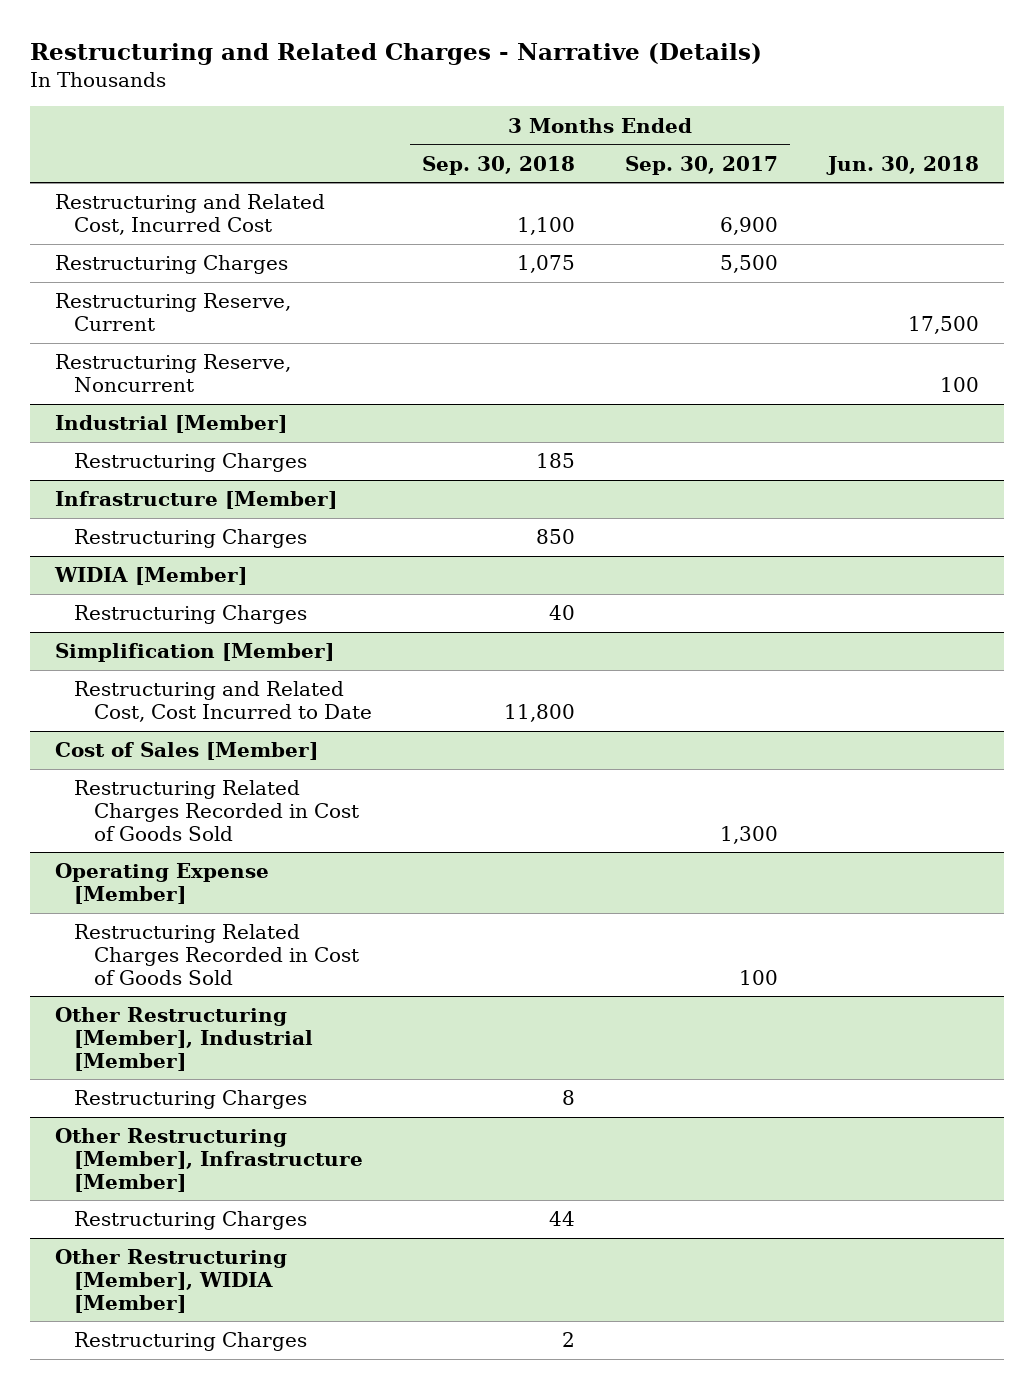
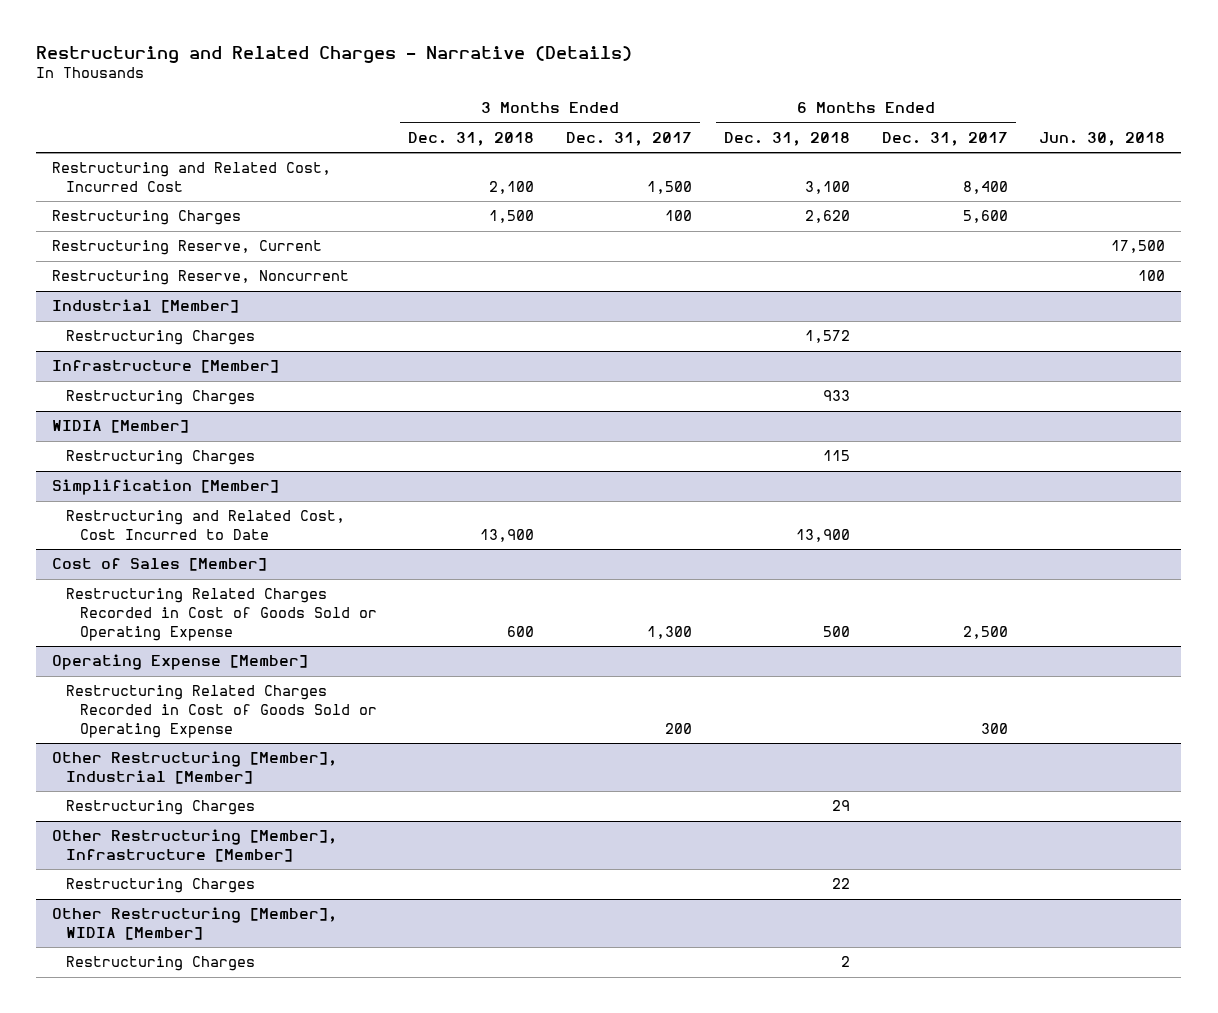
- | 3 Months Ended Sep. 30, 2018 | 3 Months Ended Sep. 30, 2017 | Jun. 30, 2018
+ | 3 Months Ended Dec. 31, 2018 | 3 Months Ended Dec. 31, 2017 | 6 Months Ended Dec. 31, 2018 | 6 Months Ended Dec. 31, 2017 | Jun. 30, 2018
@ Cost of Sales [Member]
- Restructuring Related Charges Recorded in Cost of Goods Sold | | 1,300 |
+ Restructuring Related Charges Recorded in Cost of Goods Sold or Operating Expense | 600 | 1,300 | 500 | 2,500 |
@ Operating Expense [Member]
- Restructuring Related Charges Recorded in Cost of Goods Sold | | 100 |
+ Restructuring Related Charges Recorded in Cost of Goods Sold or Operating Expense | | 200 | | 300 |

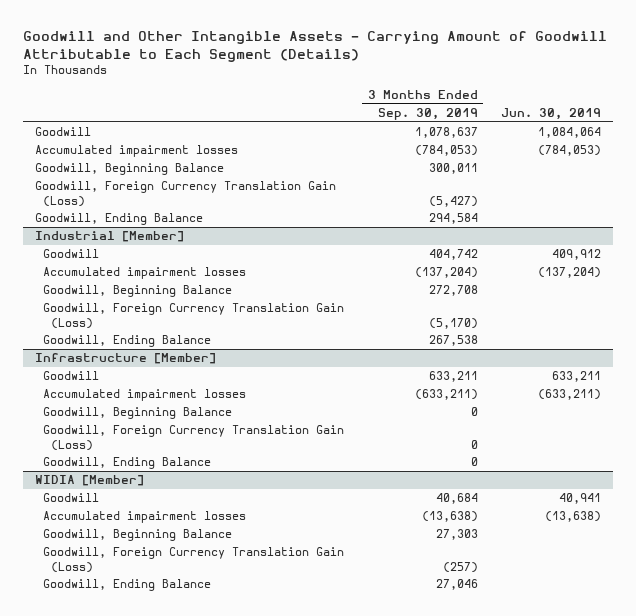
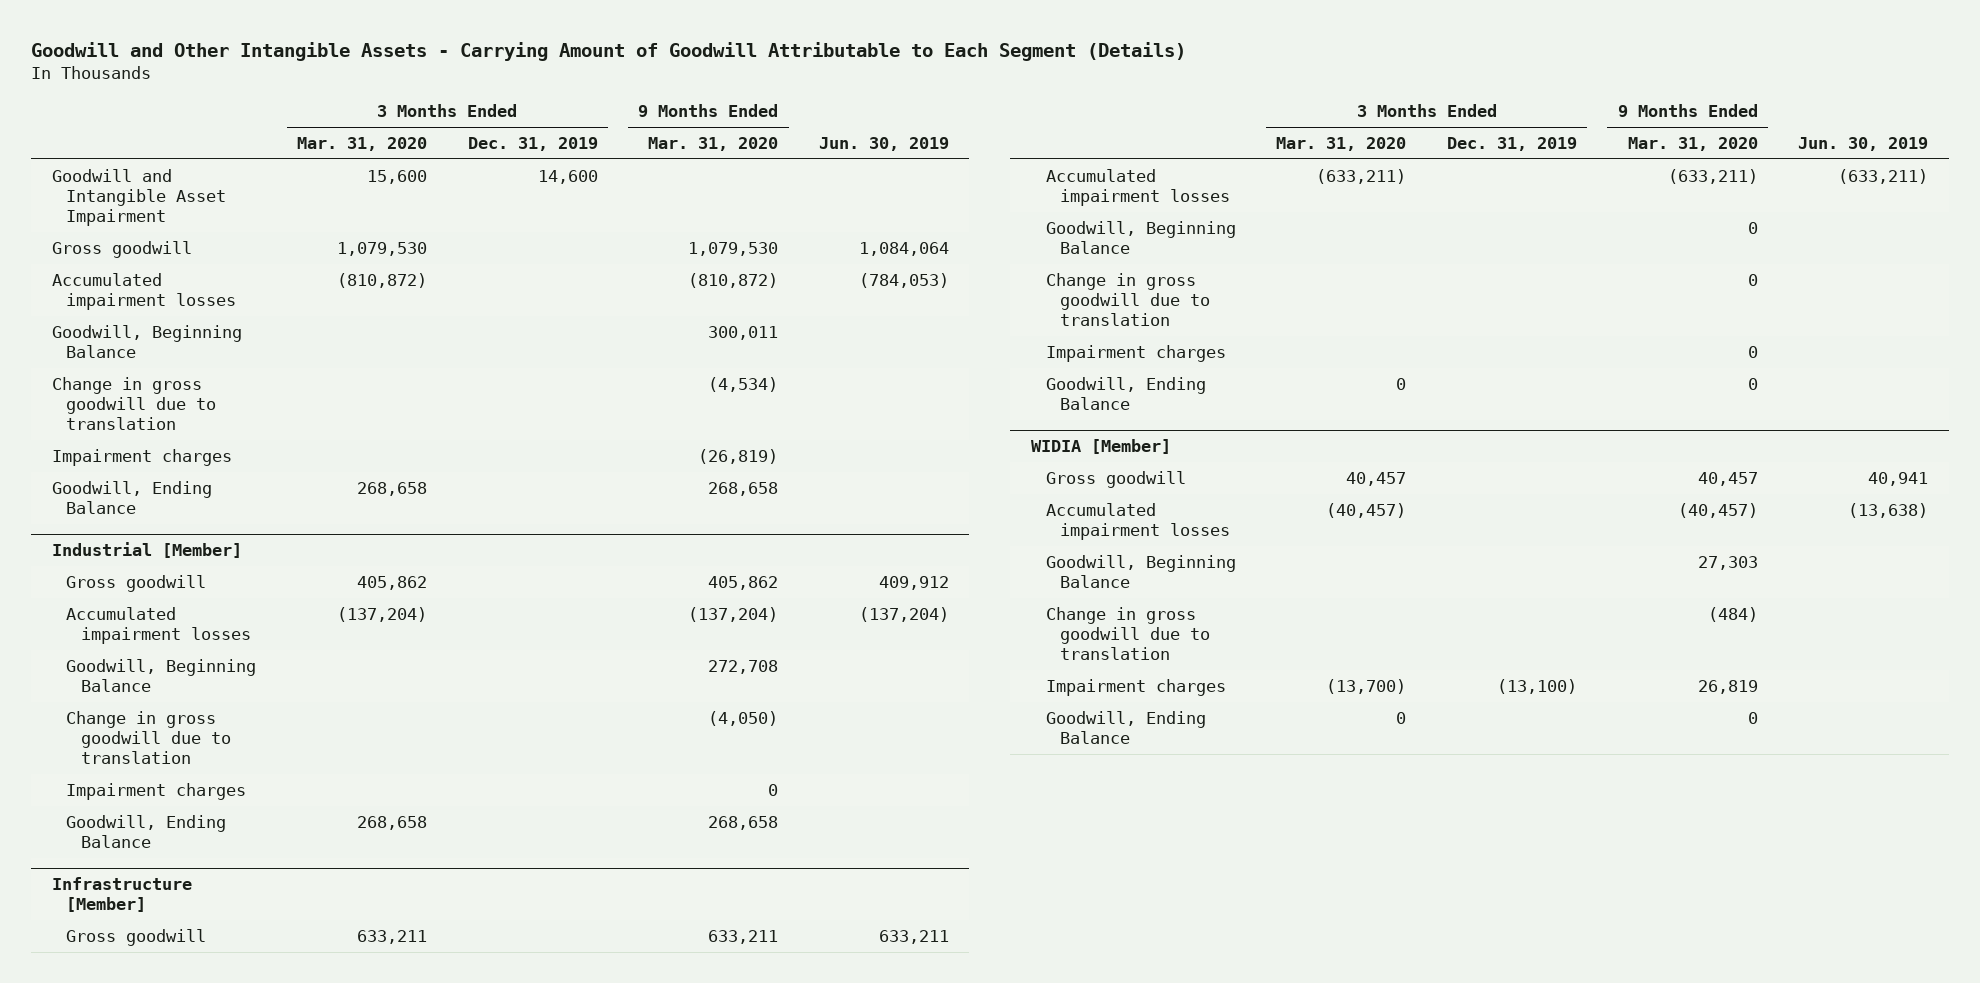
- | 3 Months Ended Sep. 30, 2019 | Jun. 30, 2019
+ | 3 Months Ended Mar. 31, 2020 | 3 Months Ended Dec. 31, 2019 | 9 Months Ended Mar. 31, 2020 | Jun. 30, 2019
- Goodwill | 1,078,637 | 1,084,064
+ Goodwill and Intangible Asset Impairment | 15,600 | 14,600 | |
+ Gross goodwill | 1,079,530 | | 1,079,530 | 1,084,064
- Goodwill, Foreign Currency Translation Gain (Loss) | (5,427) |
+ Change in gross goodwill due to translation | | | (4,534) |
+ Impairment charges | | | (26,819) |
@ Industrial [Member]
- Goodwill | 404,742 | 409,912
+ Gross goodwill | 405,862 | | 405,862 | 409,912
- Goodwill, Foreign Currency Translation Gain (Loss) | (5,170) |
+ Change in gross goodwill due to translation | | | (4,050) |
+ Impairment charges | | | 0 |
@ Infrastructure [Member]
- Goodwill | 633,211 | 633,211
+ Gross goodwill | 633,211 | | 633,211 | 633,211
- Goodwill, Foreign Currency Translation Gain (Loss) | 0 |
+ Change in gross goodwill due to translation | | | 0 |
+ Impairment charges | | | 0 |
@ WIDIA [Member]
- Goodwill | 40,684 | 40,941
+ Gross goodwill | 40,457 | | 40,457 | 40,941
- Goodwill, Foreign Currency Translation Gain (Loss) | (257) |
+ Change in gross goodwill due to translation | | | (484) |
+ Impairment charges | (13,700) | (13,100) | 26,819 |

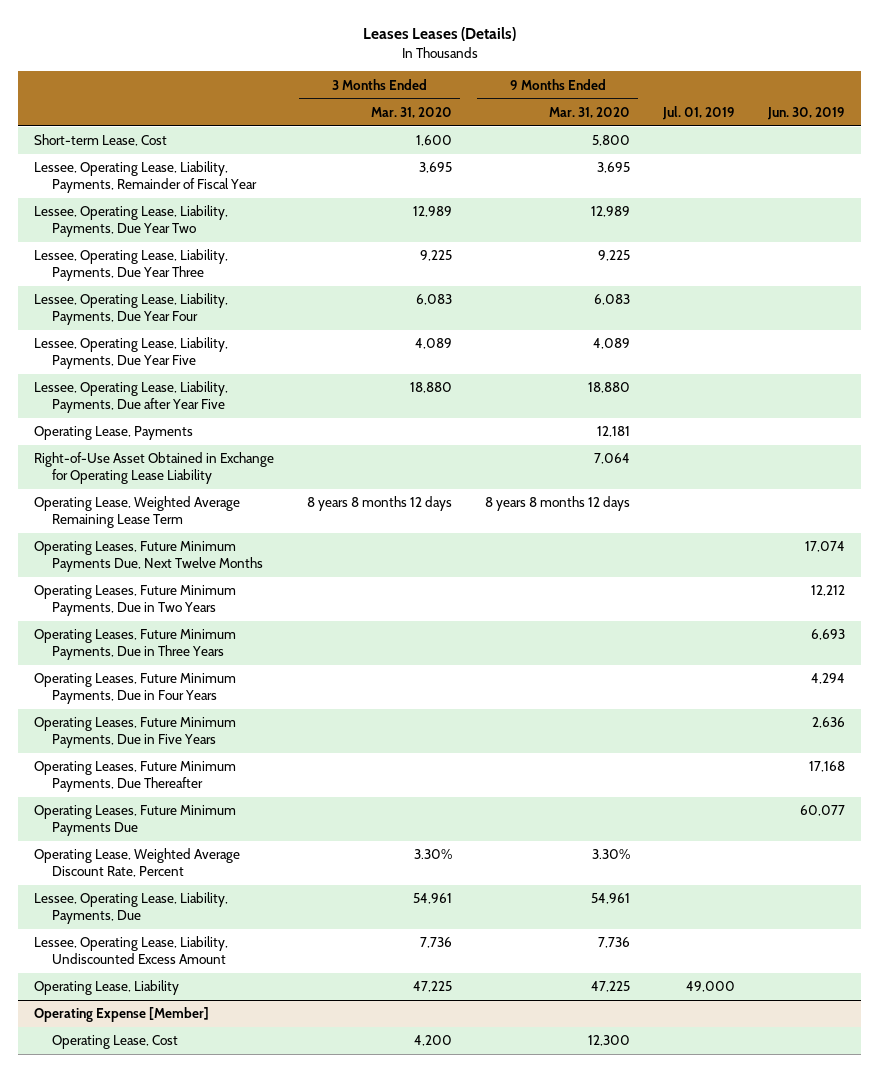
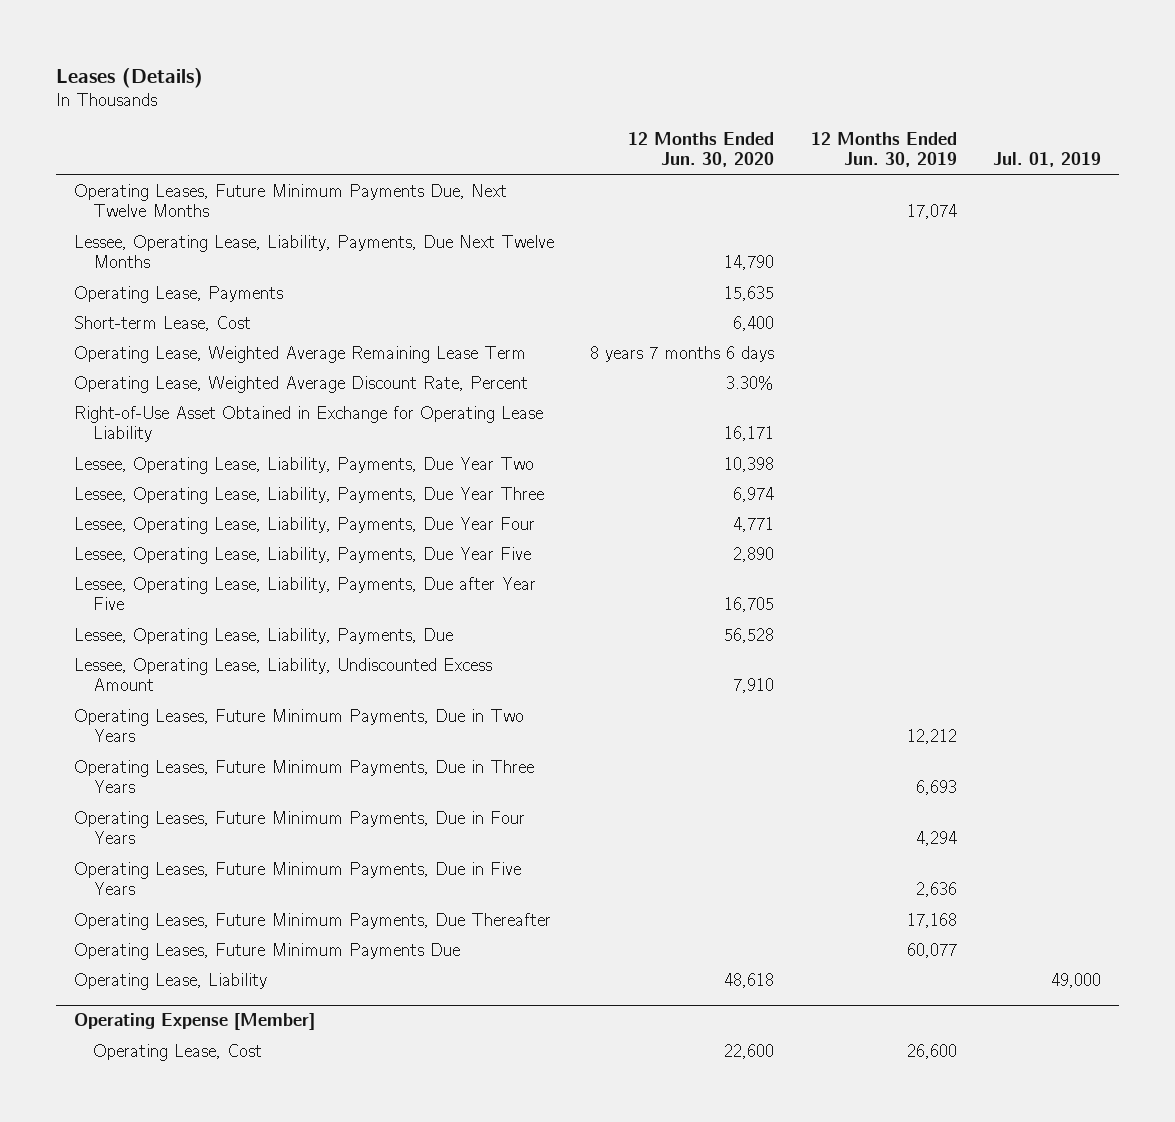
- Leases Leases (Details)
+ Leases (Details)
- | 3 Months Ended Mar. 31, 2020 | 9 Months Ended Mar. 31, 2020 | Jul. 01, 2019 | Jun. 30, 2019
+ | 12 Months Ended Jun. 30, 2020 | 12 Months Ended Jun. 30, 2019 | Jul. 01, 2019
moved up: Operating Leases, Future Minimum Payments Due, Next Twelve Months | | 17,074 |
+ Lessee, Operating Lease, Liability, Payments, Due Next Twelve Months | 14,790 | |
moved up: Operating Lease, Payments | 15,635 | |
- Lessee, Operating Lease, Liability, Payments, Remainder of Fiscal Year | 3,695 | 3,695 | |
moved up: Operating Lease, Weighted Average Remaining Lease Term | 8 years 7 months 6 days | |
moved up: Operating Lease, Weighted Average Discount Rate, Percent | 3.30% | |
moved up: Right-of-Use Asset Obtained in Exchange for Operating Lease Liability | 16,171 | |
moved up: Lessee, Operating Lease, Liability, Payments, Due | 56,528 | |
moved up: Lessee, Operating Lease, Liability, Undiscounted Excess Amount | 7,910 | |

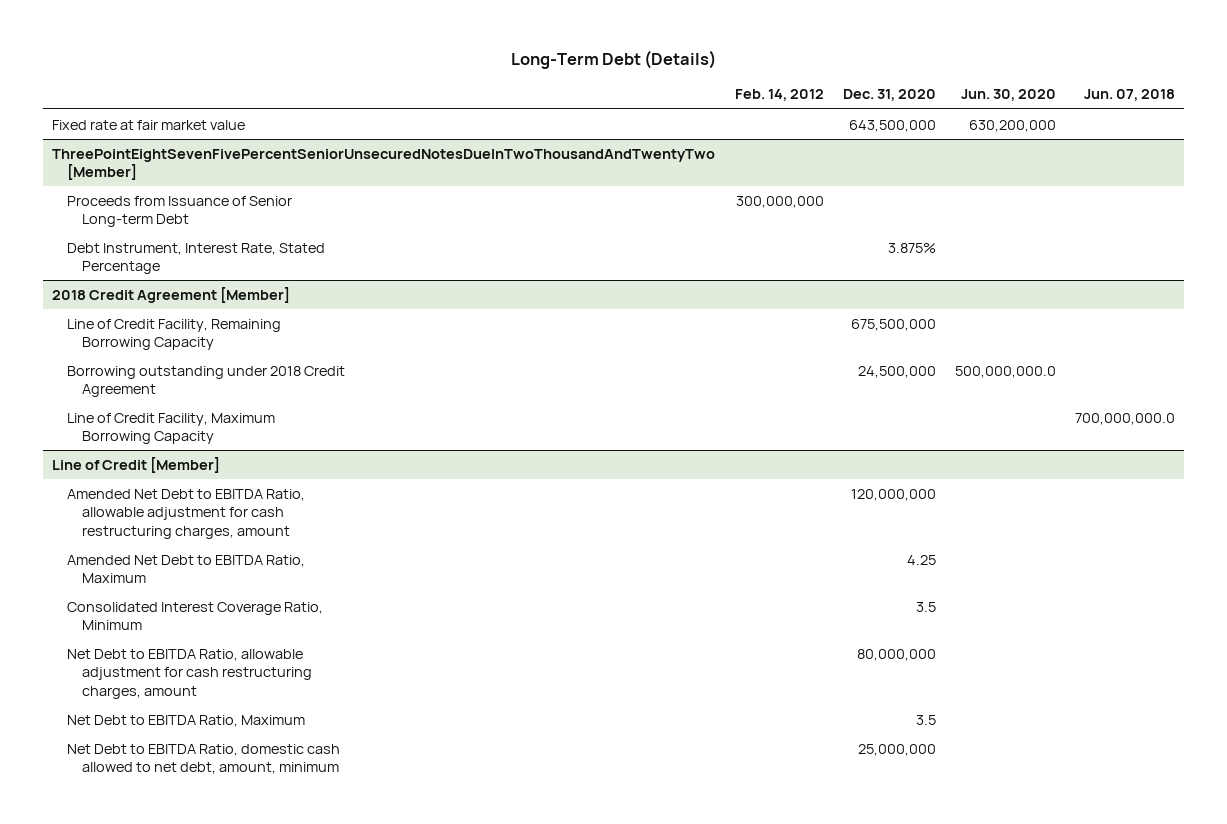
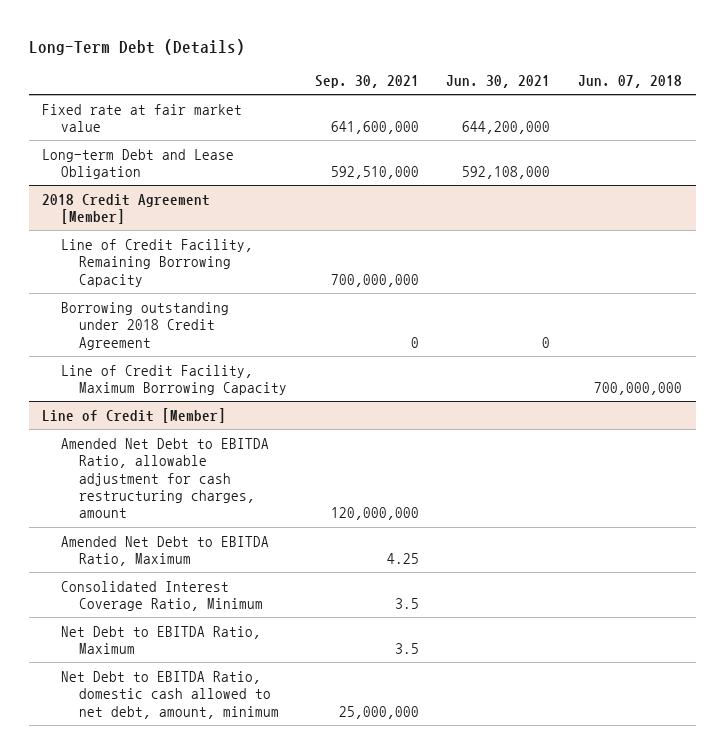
- | Feb. 14, 2012 | Dec. 31, 2020 | Jun. 30, 2020 | Jun. 07, 2018
+ | Sep. 30, 2021 | Jun. 30, 2021 | Jun. 07, 2018
- ThreePointEightSevenFivePercentSeniorUnsecuredNotesDueInTwoThousandAndTwentyTwo [Member]
- Proceeds from Issuance of Senior Long-term Debt | 300,000,000 | | |
- Debt Instrument, Interest Rate, Stated Percentage | | 3.875% | |
+ Long-term Debt and Lease Obligation | 592,510,000 | 592,108,000 |
@ 2018 Credit Agreement [Member]
- Line of Credit Facility, Maximum Borrowing Capacity | | | | 700,000,000.0
+ Line of Credit Facility, Maximum Borrowing Capacity | | | 700,000,000
@ Line of Credit [Member]
- Net Debt to EBITDA Ratio, allowable adjustment for cash restructuring charges, amount | | 80,000,000 | |

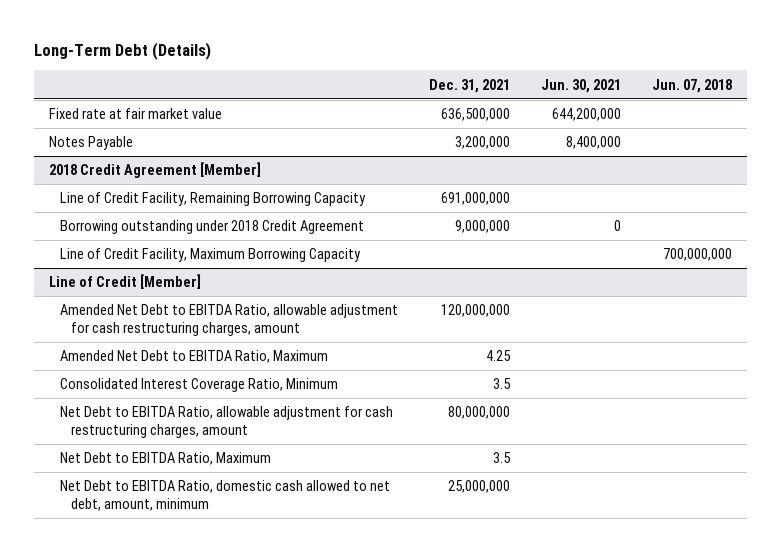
- | Sep. 30, 2021 | Jun. 30, 2021 | Jun. 07, 2018
+ | Dec. 31, 2021 | Jun. 30, 2021 | Jun. 07, 2018
- Long-term Debt and Lease Obligation | 592,510,000 | 592,108,000 |
+ Notes Payable | 3,200,000 | 8,400,000 |
@ Line of Credit [Member]
+ Net Debt to EBITDA Ratio, allowable adjustment for cash restructuring charges, amount | 80,000,000 | |

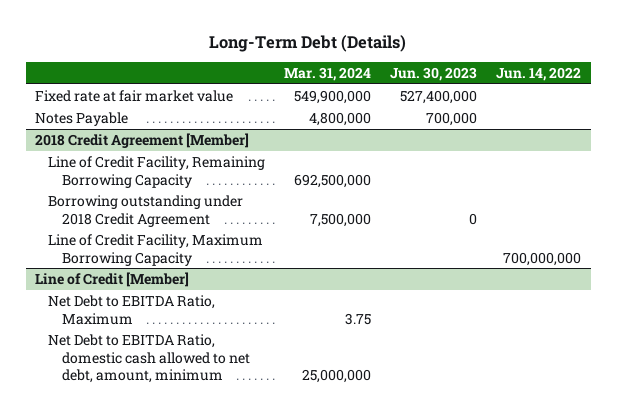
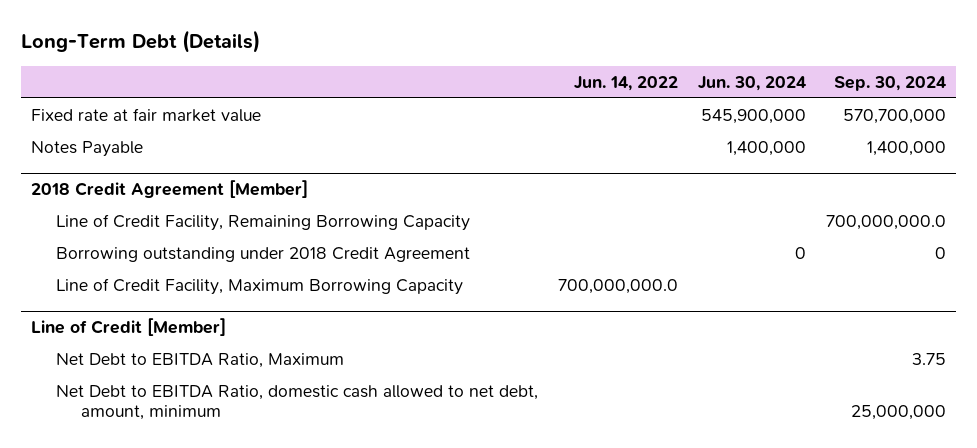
- | Mar. 31, 2024 | Jun. 30, 2023 | Jun. 14, 2022
+ | Jun. 14, 2022 | Jun. 30, 2024 | Sep. 30, 2024
@ 2018 Credit Agreement [Member]
- Line of Credit Facility, Maximum Borrowing Capacity | | | 700,000,000
+ Line of Credit Facility, Maximum Borrowing Capacity | 700,000,000.0 | |

